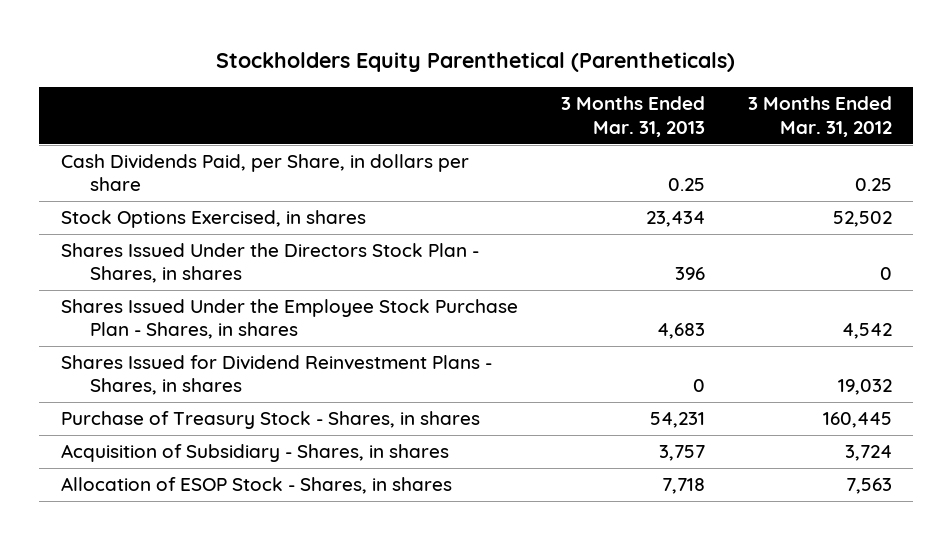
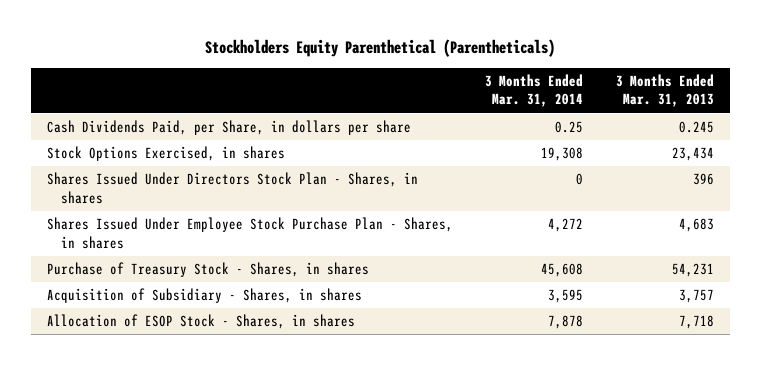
- | 3 Months Ended Mar. 31, 2013 | 3 Months Ended Mar. 31, 2012
+ | 3 Months Ended Mar. 31, 2014 | 3 Months Ended Mar. 31, 2013
- Cash Dividends Paid, per Share, in dollars per share | 0.25 | 0.25
+ Cash Dividends Paid, per Share, in dollars per share | 0.25 | 0.245
- Shares Issued Under the Directors Stock Plan - Shares, in shares | 396 | 0
- Shares Issued Under the Employee Stock Purchase Plan - Shares, in shares | 4,683 | 4,542
- Shares Issued for Dividend Reinvestment Plans - Shares, in shares | 0 | 19,032
+ Shares Issued Under Directors Stock Plan - Shares, in shares | 0 | 396
+ Shares Issued Under Employee Stock Purchase Plan - Shares, in shares | 4,272 | 4,683

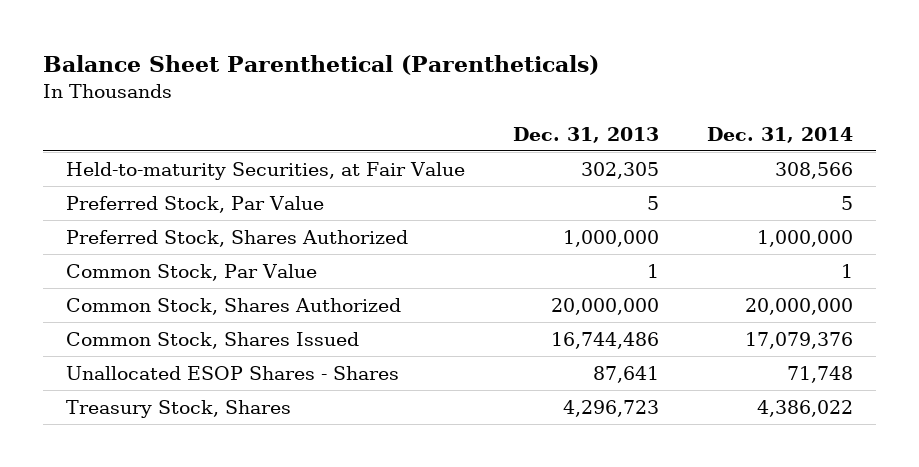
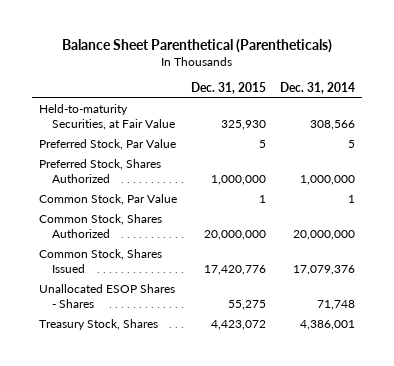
- | Dec. 31, 2013 | Dec. 31, 2014
+ | Dec. 31, 2015 | Dec. 31, 2014
- Treasury Stock, Shares | 4,296,723 | 4,386,022
+ Treasury Stock, Shares | 4,423,072 | 4,386,001

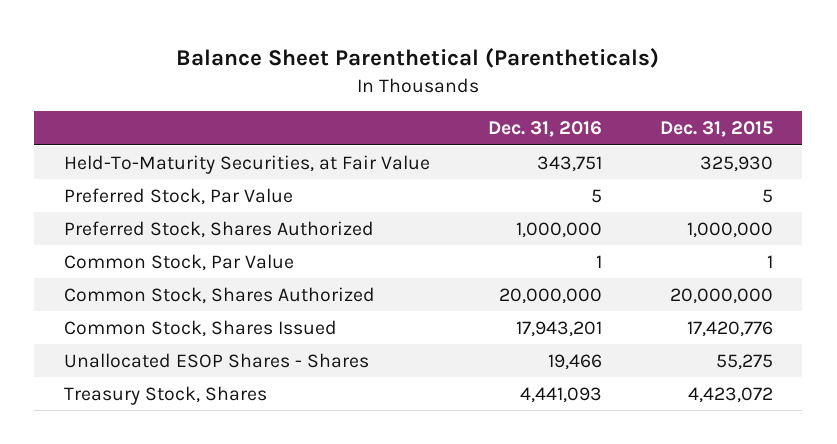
- | Dec. 31, 2015 | Dec. 31, 2014
+ | Dec. 31, 2016 | Dec. 31, 2015
- Held-to-maturity Securities, at Fair Value | 325,930 | 308,566
+ Held-To-Maturity Securities, at Fair Value | 343,751 | 325,930

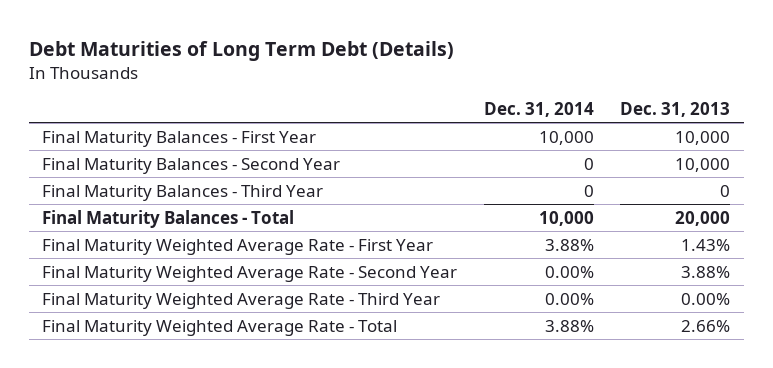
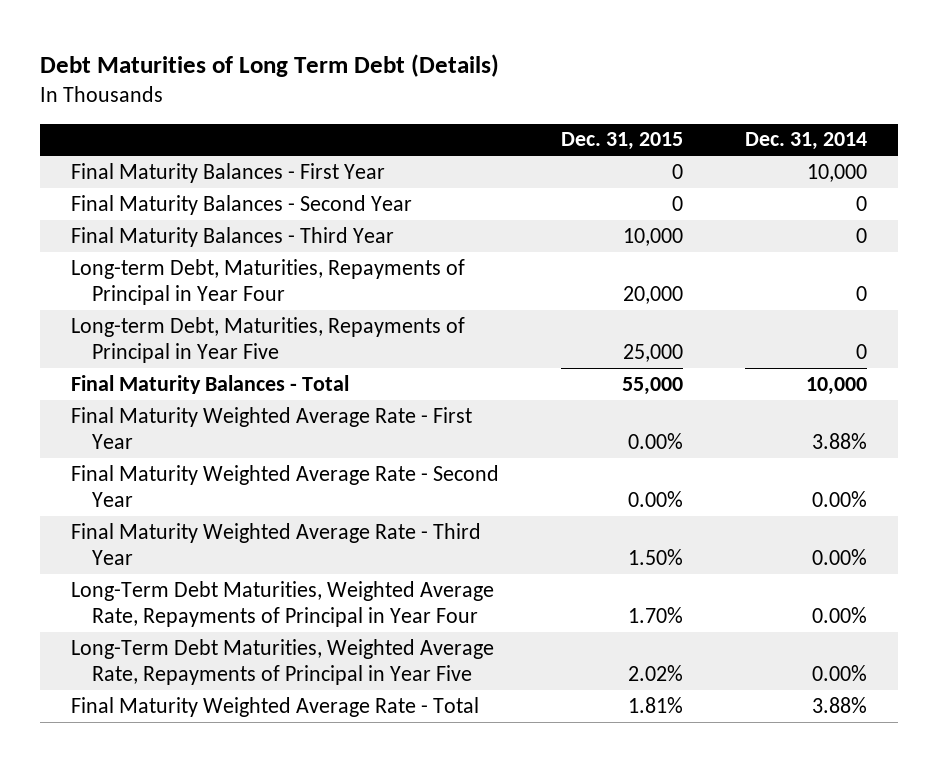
- | Dec. 31, 2014 | Dec. 31, 2013
+ | Dec. 31, 2015 | Dec. 31, 2014
+ Long-term Debt, Maturities, Repayments of Principal in Year Four | 20,000 | 0
+ Long-term Debt, Maturities, Repayments of Principal in Year Five | 25,000 | 0
+ Long-Term Debt Maturities, Weighted Average Rate, Repayments of Principal in Year Four | 1.70% | 0.00%
+ Long-Term Debt Maturities, Weighted Average Rate, Repayments of Principal in Year Five | 2.02% | 0.00%

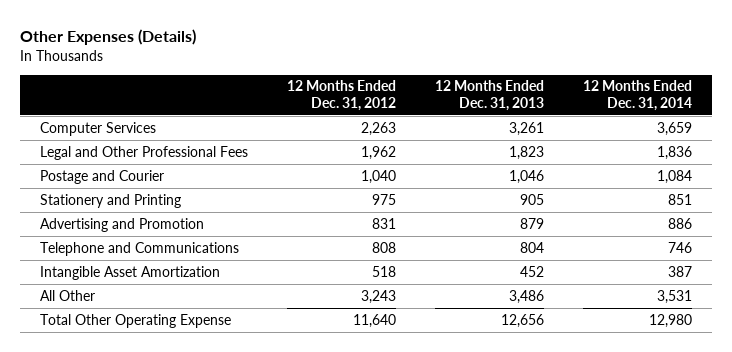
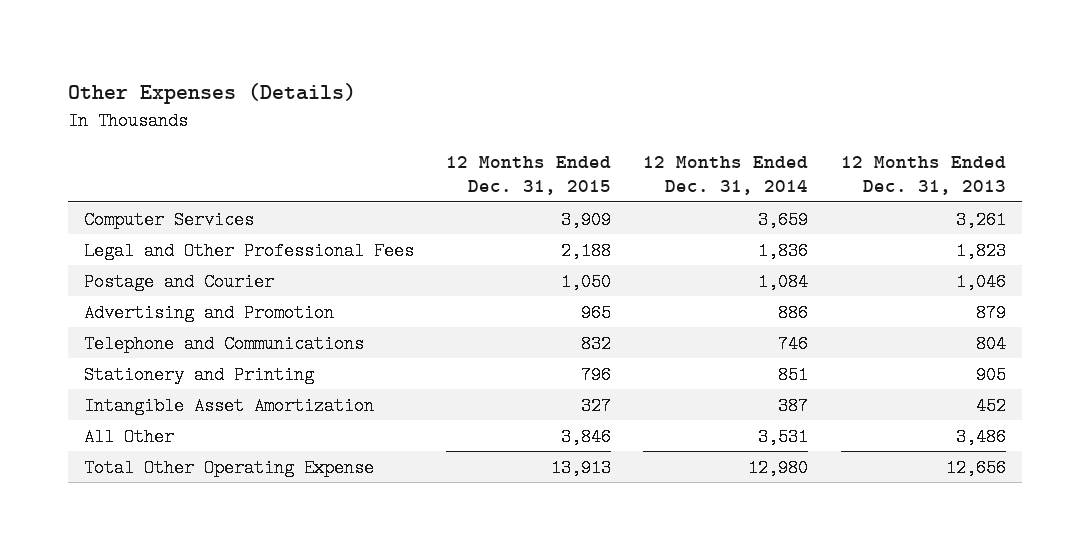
- | 12 Months Ended Dec. 31, 2012 | 12 Months Ended Dec. 31, 2013 | 12 Months Ended Dec. 31, 2014
+ | 12 Months Ended Dec. 31, 2015 | 12 Months Ended Dec. 31, 2014 | 12 Months Ended Dec. 31, 2013
moved down: Stationery and Printing | 796 | 851 | 905

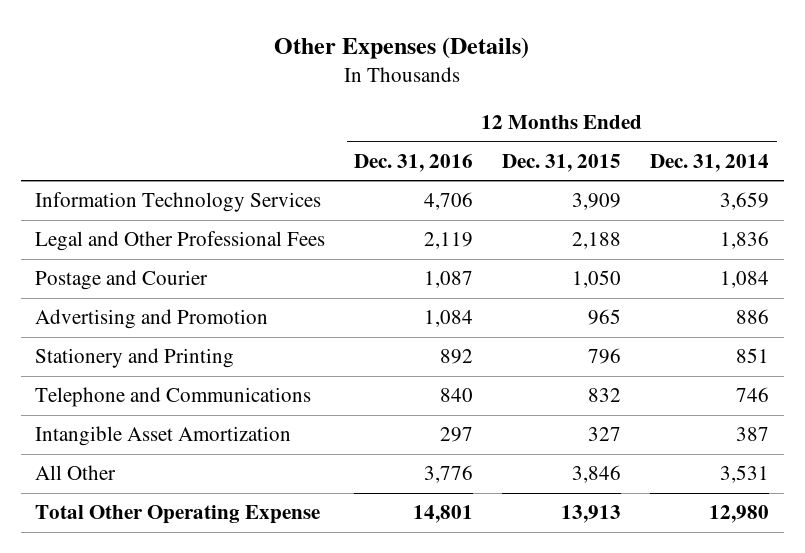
- | 12 Months Ended Dec. 31, 2015 | 12 Months Ended Dec. 31, 2014 | 12 Months Ended Dec. 31, 2013
+ | 12 Months Ended Dec. 31, 2016 | 12 Months Ended Dec. 31, 2015 | 12 Months Ended Dec. 31, 2014
- Computer Services | 3,909 | 3,659 | 3,261
+ Information Technology Services | 4,706 | 3,909 | 3,659
moved down: Telephone and Communications | 840 | 832 | 746

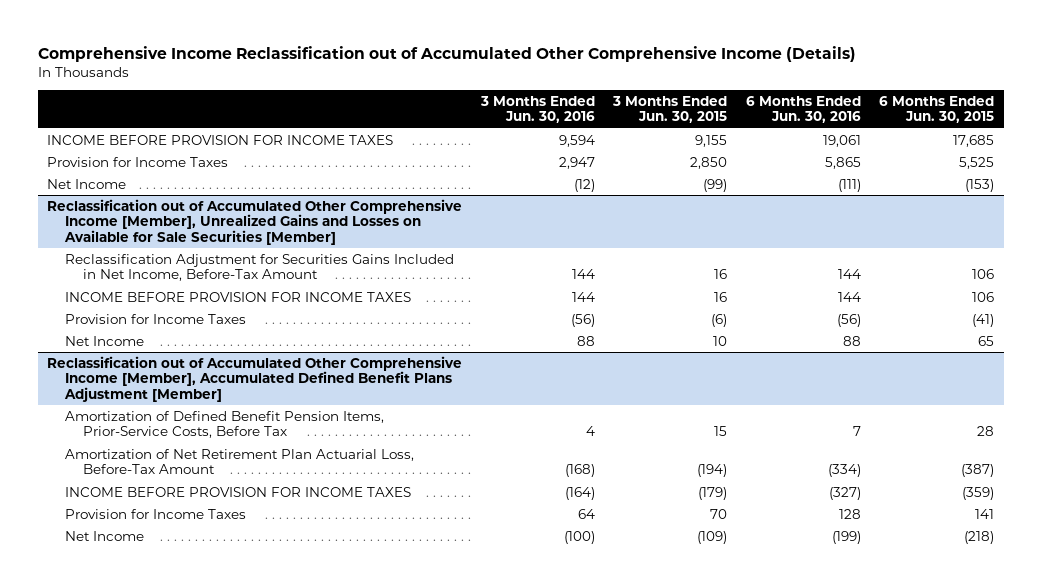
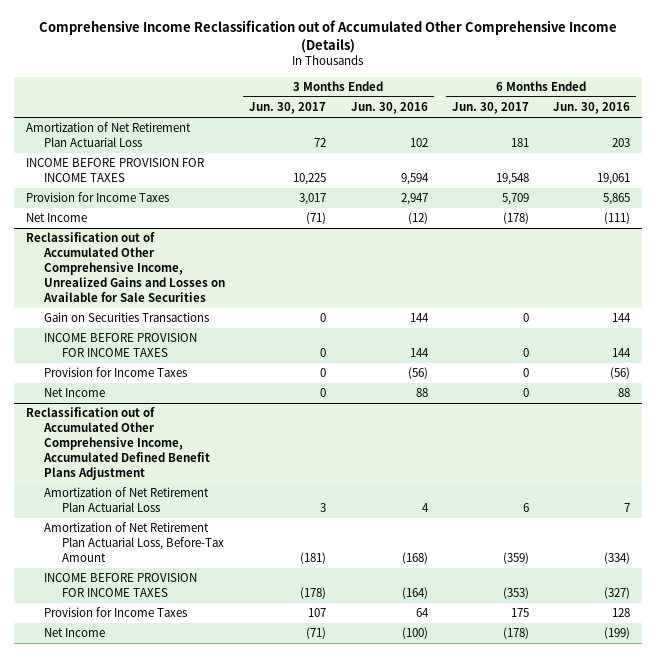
- | 3 Months Ended Jun. 30, 2016 | 3 Months Ended Jun. 30, 2015 | 6 Months Ended Jun. 30, 2016 | 6 Months Ended Jun. 30, 2015
+ | 3 Months Ended Jun. 30, 2017 | 3 Months Ended Jun. 30, 2016 | 6 Months Ended Jun. 30, 2017 | 6 Months Ended Jun. 30, 2016
+ Amortization of Net Retirement Plan Actuarial Loss | 72 | 102 | 181 | 203
- Reclassification out of Accumulated Other Comprehensive Income [Member], Unrealized Gains and Losses on Available for Sale Securities [Member]
- Reclassification Adjustment for Securities Gains Included in Net Income, Before-Tax Amount | 144 | 16 | 144 | 106
+ Reclassification out of Accumulated Other Comprehensive Income, Unrealized Gains and Losses on Available for Sale Securities
+ Gain on Securities Transactions | 0 | 144 | 0 | 144
- Reclassification out of Accumulated Other Comprehensive Income [Member], Accumulated Defined Benefit Plans Adjustment [Member]
- Amortization of Defined Benefit Pension Items, Prior-Service Costs, Before Tax | 4 | 15 | 7 | 28
+ Reclassification out of Accumulated Other Comprehensive Income, Accumulated Defined Benefit Plans Adjustment
+ Amortization of Net Retirement Plan Actuarial Loss | 3 | 4 | 6 | 7

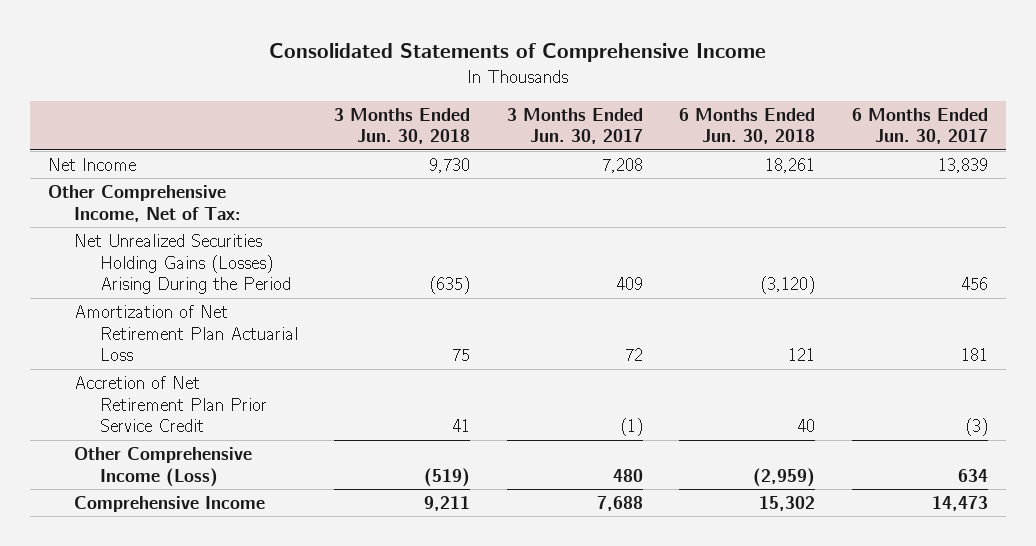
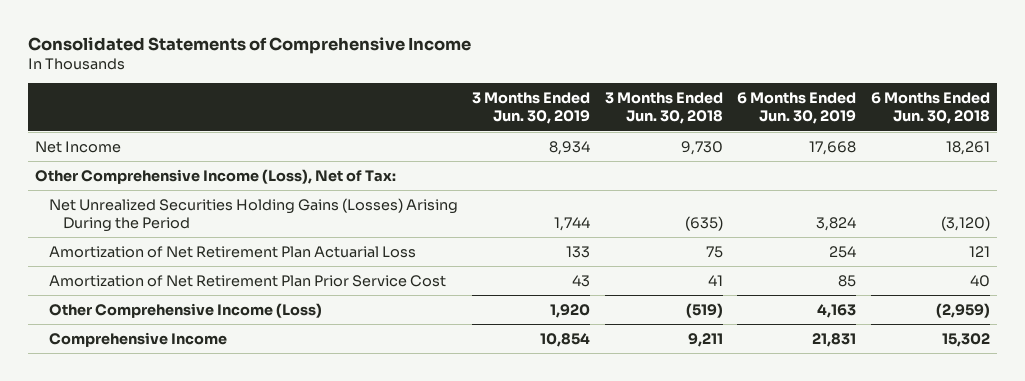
- | 3 Months Ended Jun. 30, 2018 | 3 Months Ended Jun. 30, 2017 | 6 Months Ended Jun. 30, 2018 | 6 Months Ended Jun. 30, 2017
+ | 3 Months Ended Jun. 30, 2019 | 3 Months Ended Jun. 30, 2018 | 6 Months Ended Jun. 30, 2019 | 6 Months Ended Jun. 30, 2018
- Other Comprehensive Income, Net of Tax:
+ Other Comprehensive Income (Loss), Net of Tax:
- Accretion of Net Retirement Plan Prior Service Credit | 41 | (1) | 40 | (3)
+ Amortization of Net Retirement Plan Prior Service Cost | 43 | 41 | 85 | 40

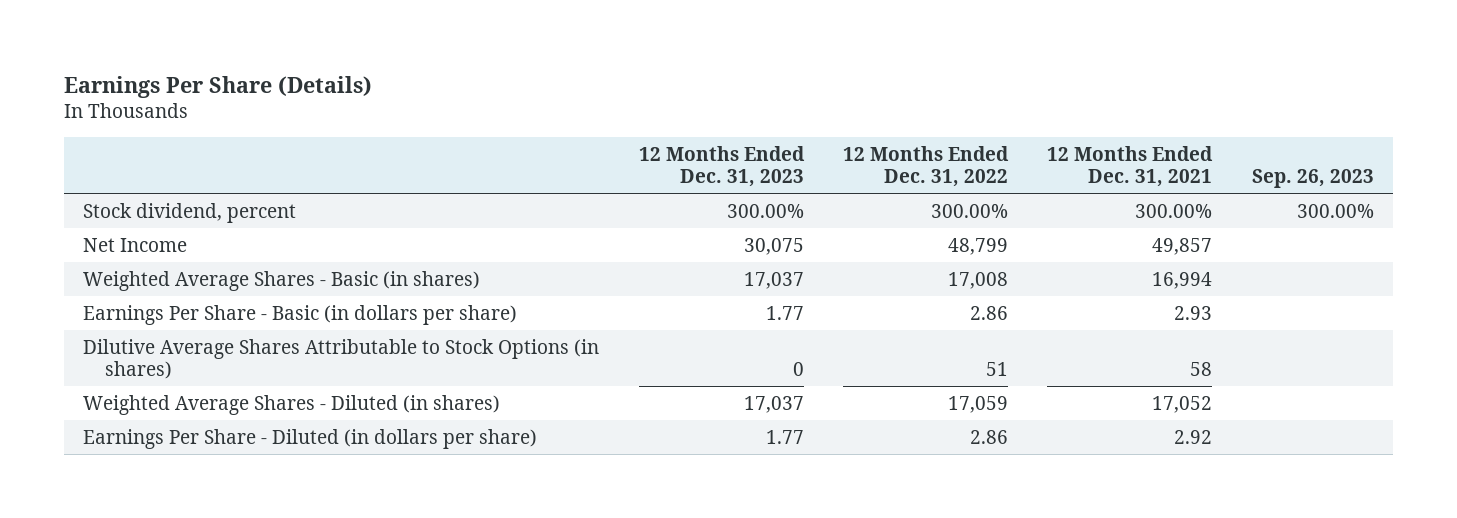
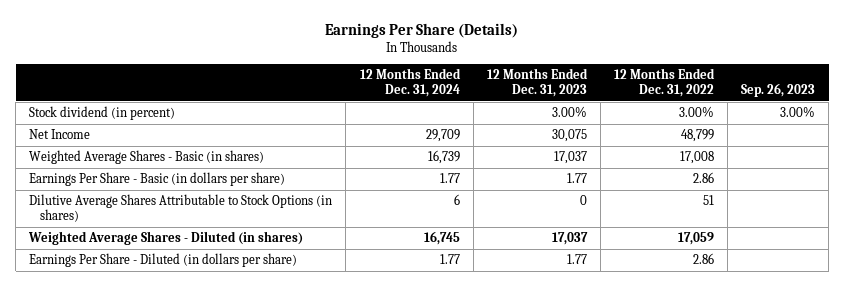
- | 12 Months Ended Dec. 31, 2023 | 12 Months Ended Dec. 31, 2022 | 12 Months Ended Dec. 31, 2021 | Sep. 26, 2023
+ | 12 Months Ended Dec. 31, 2024 | 12 Months Ended Dec. 31, 2023 | 12 Months Ended Dec. 31, 2022 | Sep. 26, 2023
- Stock dividend, percent | 300.00% | 300.00% | 300.00% | 300.00%
+ Stock dividend (in percent) | | 3.00% | 3.00% | 3.00%

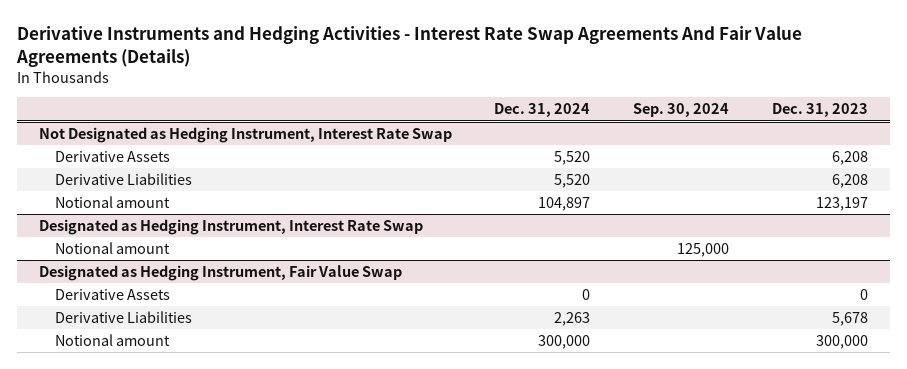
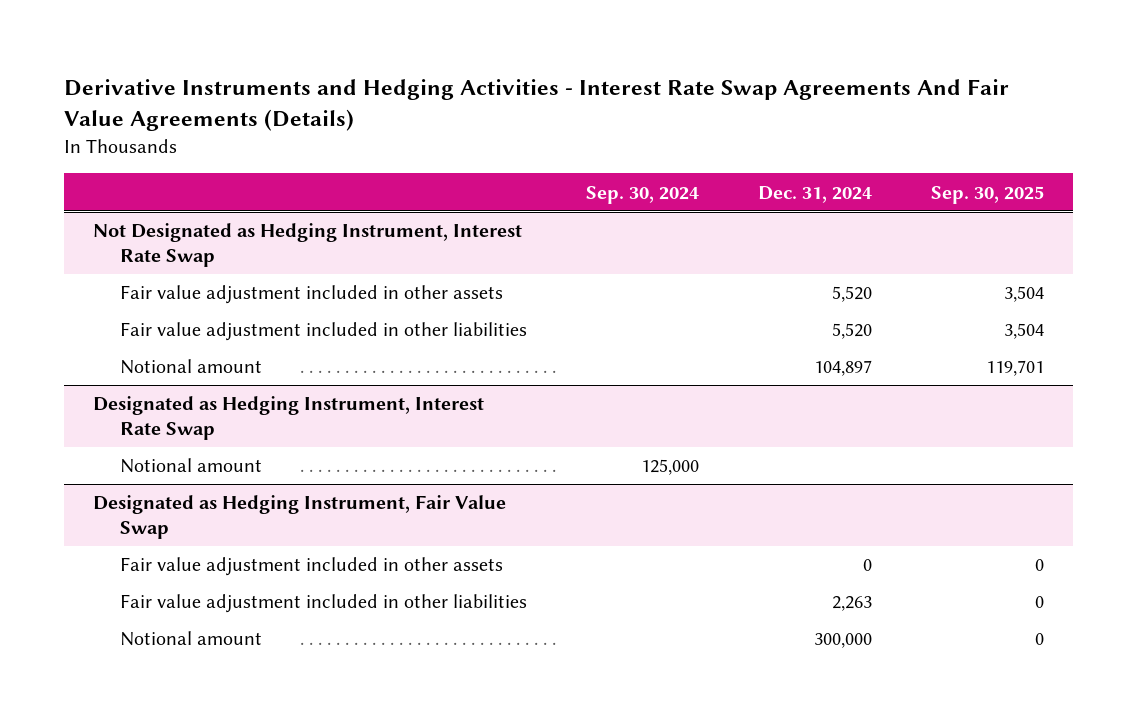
- | Dec. 31, 2024 | Sep. 30, 2024 | Dec. 31, 2023
+ | Sep. 30, 2024 | Dec. 31, 2024 | Sep. 30, 2025
@ Not Designated as Hedging Instrument, Interest Rate Swap
- Derivative Assets | 5,520 | | 6,208
- Derivative Liabilities | 5,520 | | 6,208
+ Fair value adjustment included in other assets | | 5,520 | 3,504
+ Fair value adjustment included in other liabilities | | 5,520 | 3,504
@ Designated as Hedging Instrument, Fair Value Swap
- Derivative Assets | 0 | | 0
- Derivative Liabilities | 2,263 | | 5,678
+ Fair value adjustment included in other assets | | 0 | 0
+ Fair value adjustment included in other liabilities | | 2,263 | 0

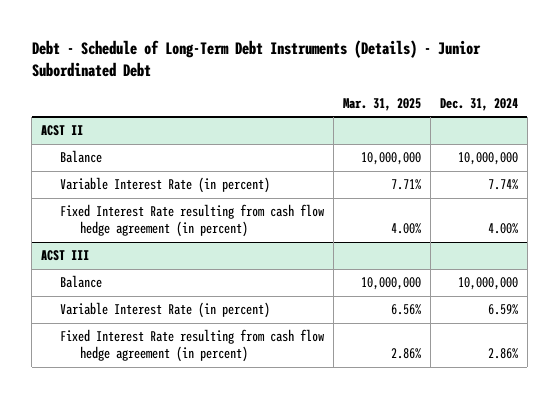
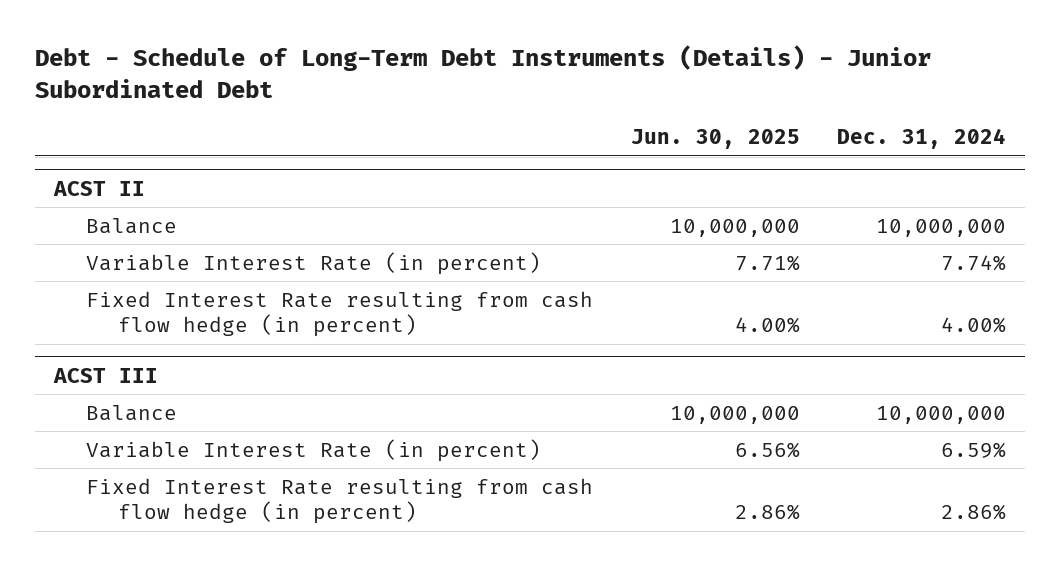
- | Mar. 31, 2025 | Dec. 31, 2024
+ | Jun. 30, 2025 | Dec. 31, 2024
@ ACST II
- Fixed Interest Rate resulting from cash flow hedge agreement (in percent) | 4.00% | 4.00%
+ Fixed Interest Rate resulting from cash flow hedge (in percent) | 4.00% | 4.00%
@ ACST III
- Fixed Interest Rate resulting from cash flow hedge agreement (in percent) | 2.86% | 2.86%
+ Fixed Interest Rate resulting from cash flow hedge (in percent) | 2.86% | 2.86%

